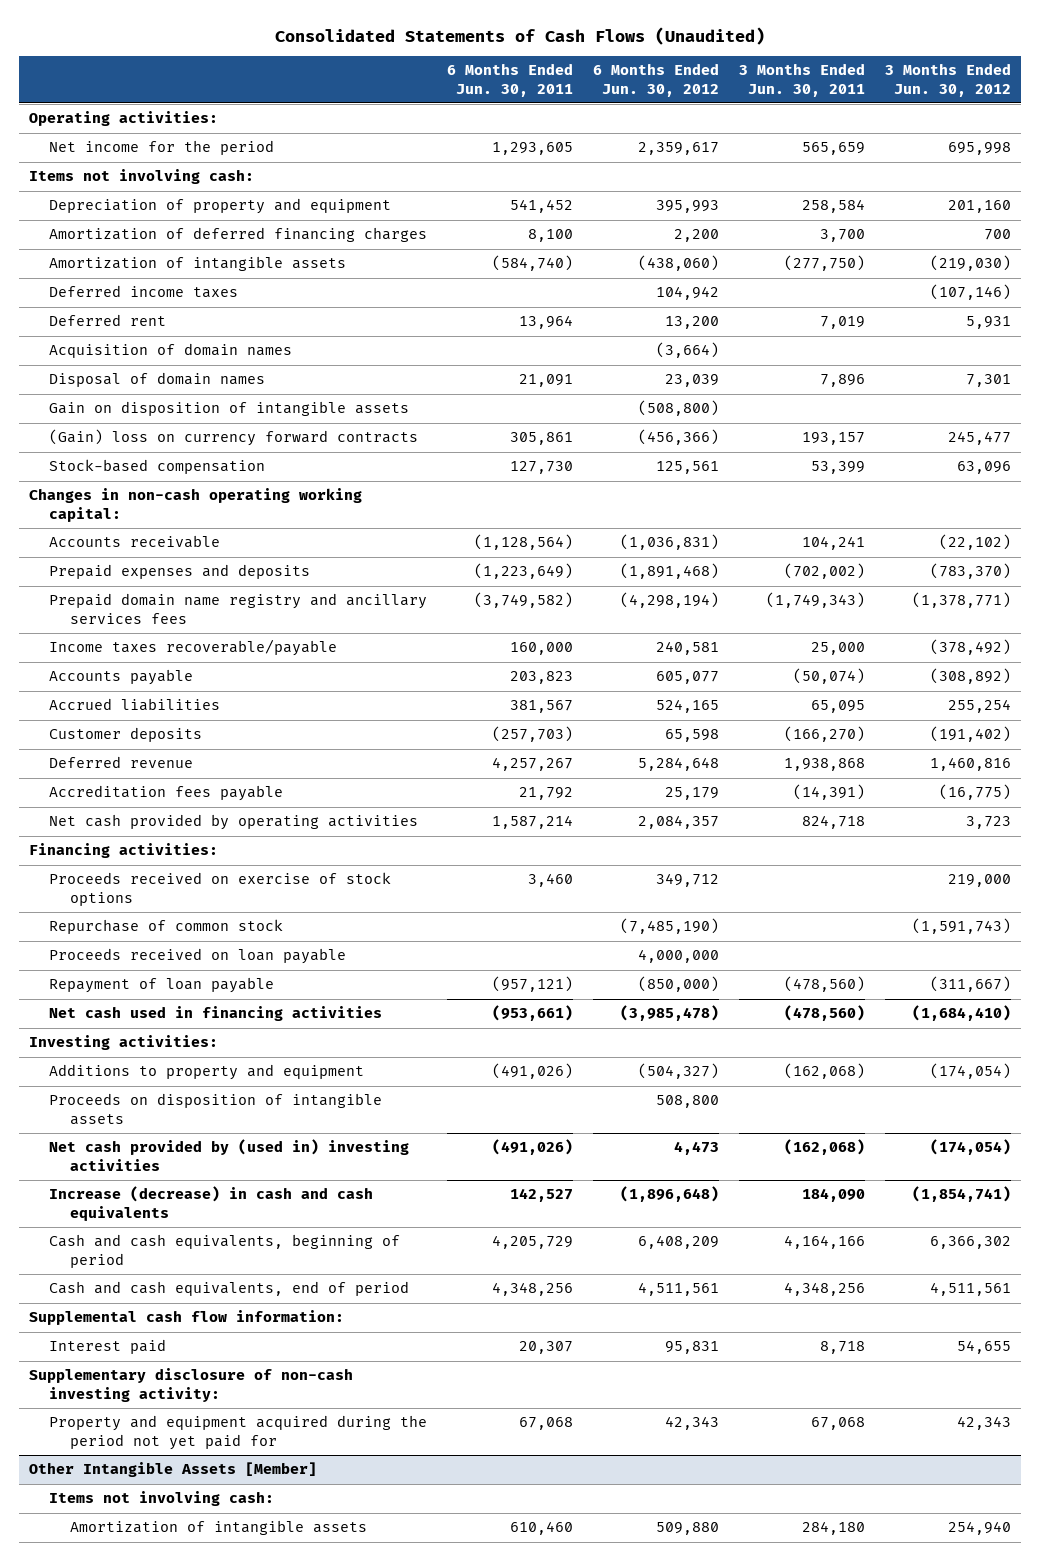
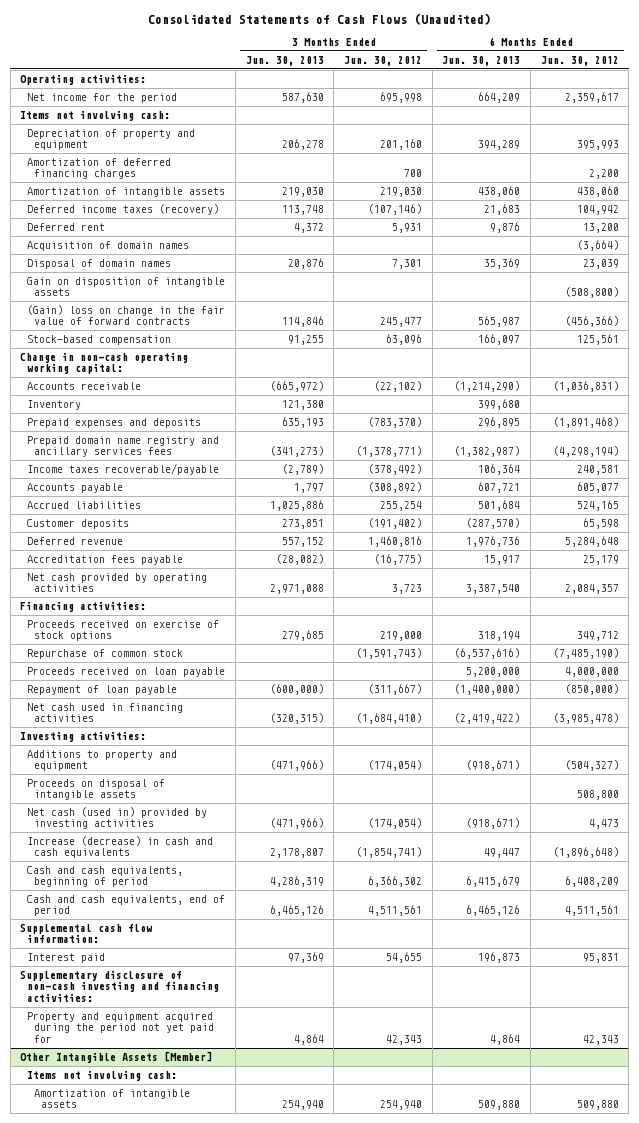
- | 6 Months Ended Jun. 30, 2011 | 6 Months Ended Jun. 30, 2012 | 3 Months Ended Jun. 30, 2011 | 3 Months Ended Jun. 30, 2012
+ | 3 Months Ended Jun. 30, 2013 | 3 Months Ended Jun. 30, 2012 | 6 Months Ended Jun. 30, 2013 | 6 Months Ended Jun. 30, 2012
- Amortization of intangible assets | (584,740) | (438,060) | (277,750) | (219,030)
- Deferred income taxes | | 104,942 | | (107,146)
+ Amortization of intangible assets | 219,030 | 219,030 | 438,060 | 438,060
+ Deferred income taxes (recovery) | 113,748 | (107,146) | 21,683 | 104,942
- (Gain) loss on currency forward contracts | 305,861 | (456,366) | 193,157 | 245,477
+ (Gain) loss on change in the fair value of forward contracts | 114,846 | 245,477 | 565,987 | (456,366)
- Changes in non-cash operating working capital:
+ Change in non-cash operating working capital:
+ Inventory | 121,380 | | 399,680 |
- Proceeds on disposition of intangible assets | | 508,800 | |
- Net cash provided by (used in) investing activities | (491,026) | 4,473 | (162,068) | (174,054)
+ Proceeds on disposal of intangible assets | | | | 508,800
+ Net cash (used in) provided by investing activities | (471,966) | (174,054) | (918,671) | 4,473
- Supplementary disclosure of non-cash investing activity:
+ Supplementary disclosure of non-cash investing and financing activities:

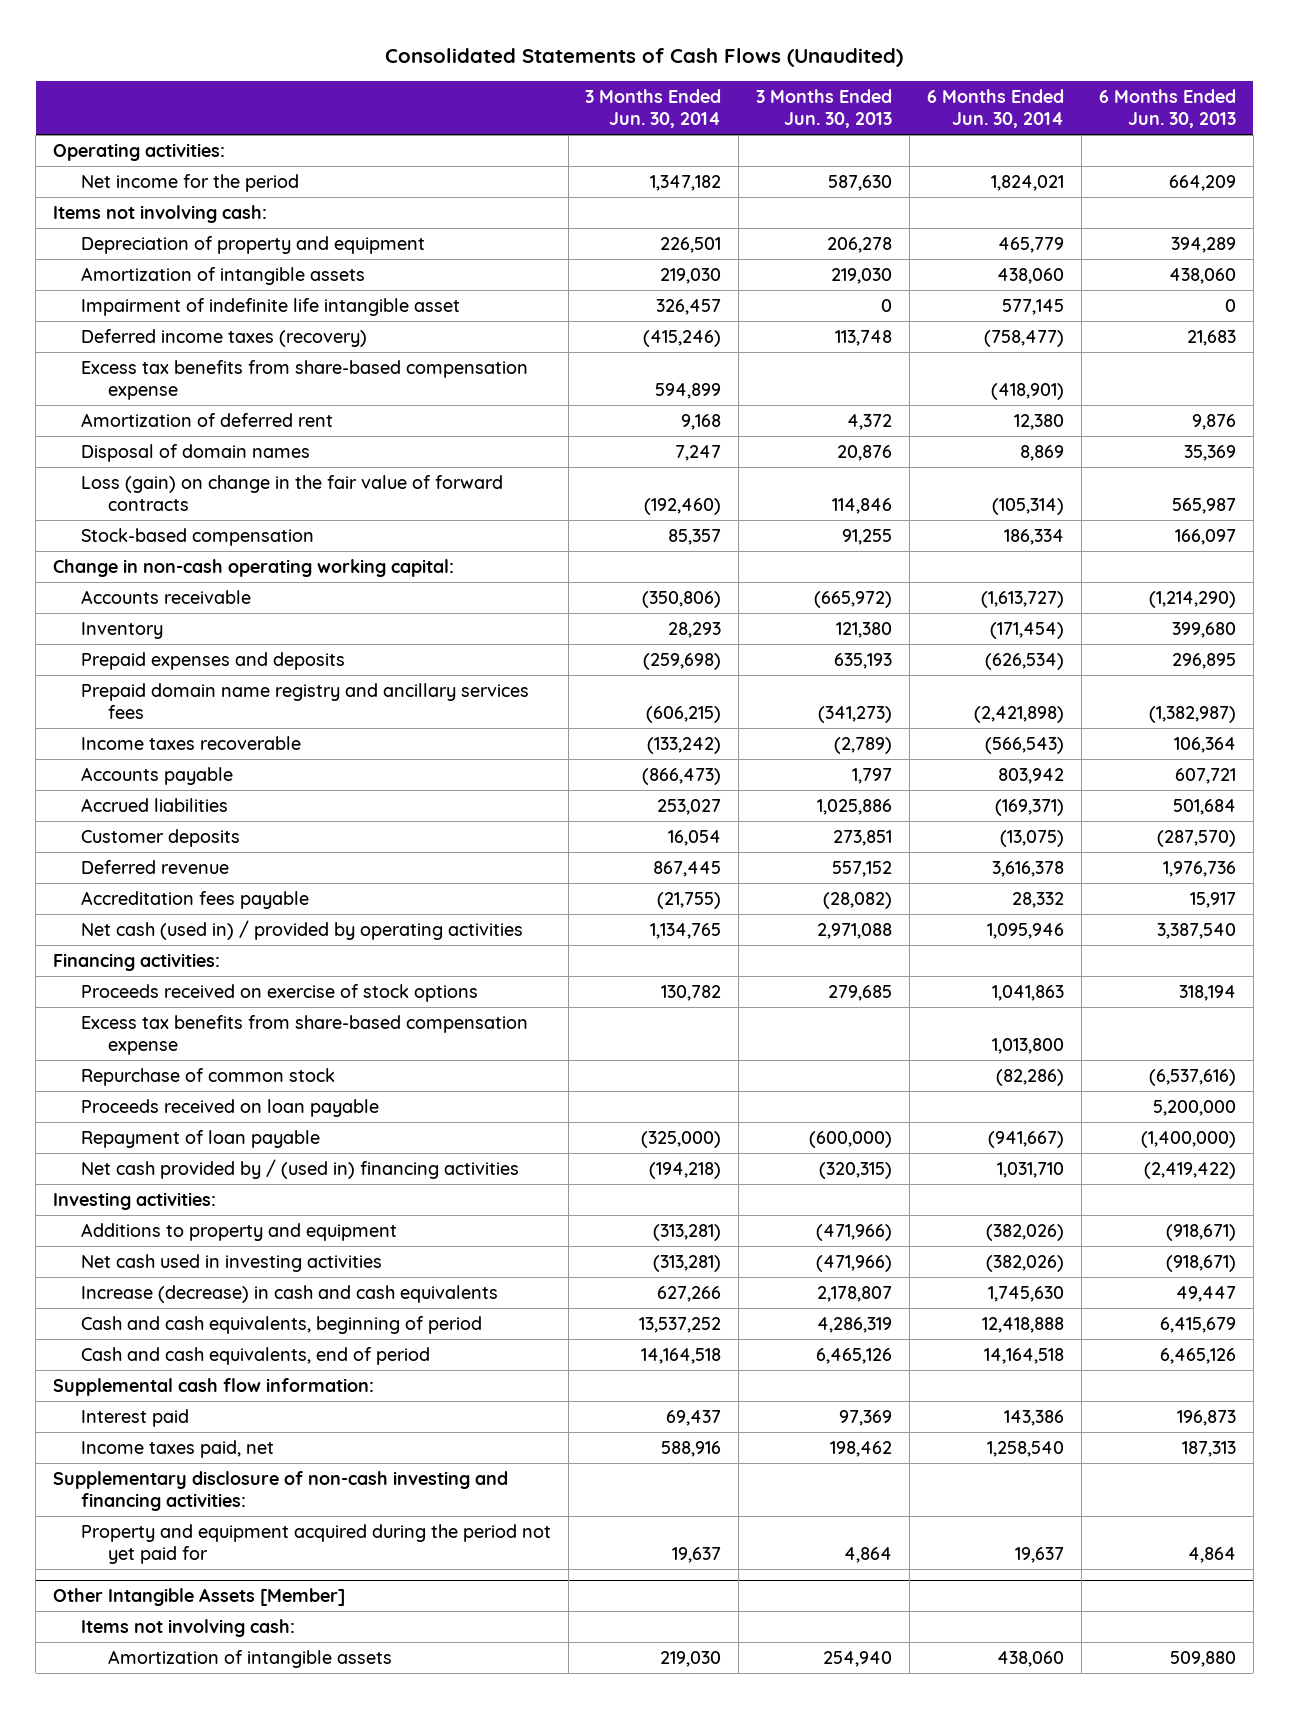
- | 3 Months Ended Jun. 30, 2013 | 3 Months Ended Jun. 30, 2012 | 6 Months Ended Jun. 30, 2013 | 6 Months Ended Jun. 30, 2012
+ | 3 Months Ended Jun. 30, 2014 | 3 Months Ended Jun. 30, 2013 | 6 Months Ended Jun. 30, 2014 | 6 Months Ended Jun. 30, 2013
- Amortization of deferred financing charges | | 700 | | 2,200
+ Impairment of indefinite life intangible asset | 326,457 | 0 | 577,145 | 0
- Deferred rent | 4,372 | 5,931 | 9,876 | 13,200
- Acquisition of domain names | | | | (3,664)
+ Excess tax benefits from share-based compensation expense | 594,899 | | (418,901) |
+ Amortization of deferred rent | 9,168 | 4,372 | 12,380 | 9,876
- Gain on disposition of intangible assets | | | | (508,800)
- (Gain) loss on change in the fair value of forward contracts | 114,846 | 245,477 | 565,987 | (456,366)
+ Loss (gain) on change in the fair value of forward contracts | (192,460) | 114,846 | (105,314) | 565,987
- Income taxes recoverable/payable | (2,789) | (378,492) | 106,364 | 240,581
+ Income taxes recoverable | (133,242) | (2,789) | (566,543) | 106,364
- Net cash provided by operating activities | 2,971,088 | 3,723 | 3,387,540 | 2,084,357
+ Net cash (used in) / provided by operating activities | 1,134,765 | 2,971,088 | 1,095,946 | 3,387,540
+ Excess tax benefits from share-based compensation expense | | | 1,013,800 |
- Net cash used in financing activities | (320,315) | (1,684,410) | (2,419,422) | (3,985,478)
+ Net cash provided by / (used in) financing activities | (194,218) | (320,315) | 1,031,710 | (2,419,422)
- Proceeds on disposal of intangible assets | | | | 508,800
- Net cash (used in) provided by investing activities | (471,966) | (174,054) | (918,671) | 4,473
+ Net cash used in investing activities | (313,281) | (471,966) | (382,026) | (918,671)
+ Income taxes paid, net | 588,916 | 198,462 | 1,258,540 | 187,313

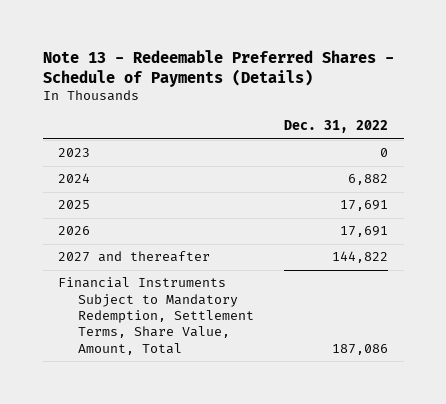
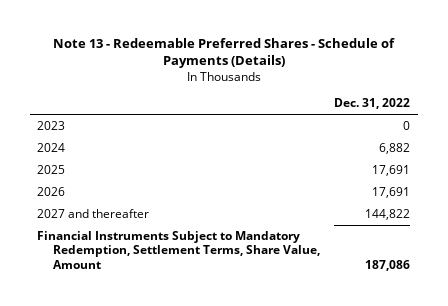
- Financial Instruments Subject to Mandatory Redemption, Settlement Terms, Share Value, Amount, Total | 187,086
+ Financial Instruments Subject to Mandatory Redemption, Settlement Terms, Share Value, Amount | 187,086

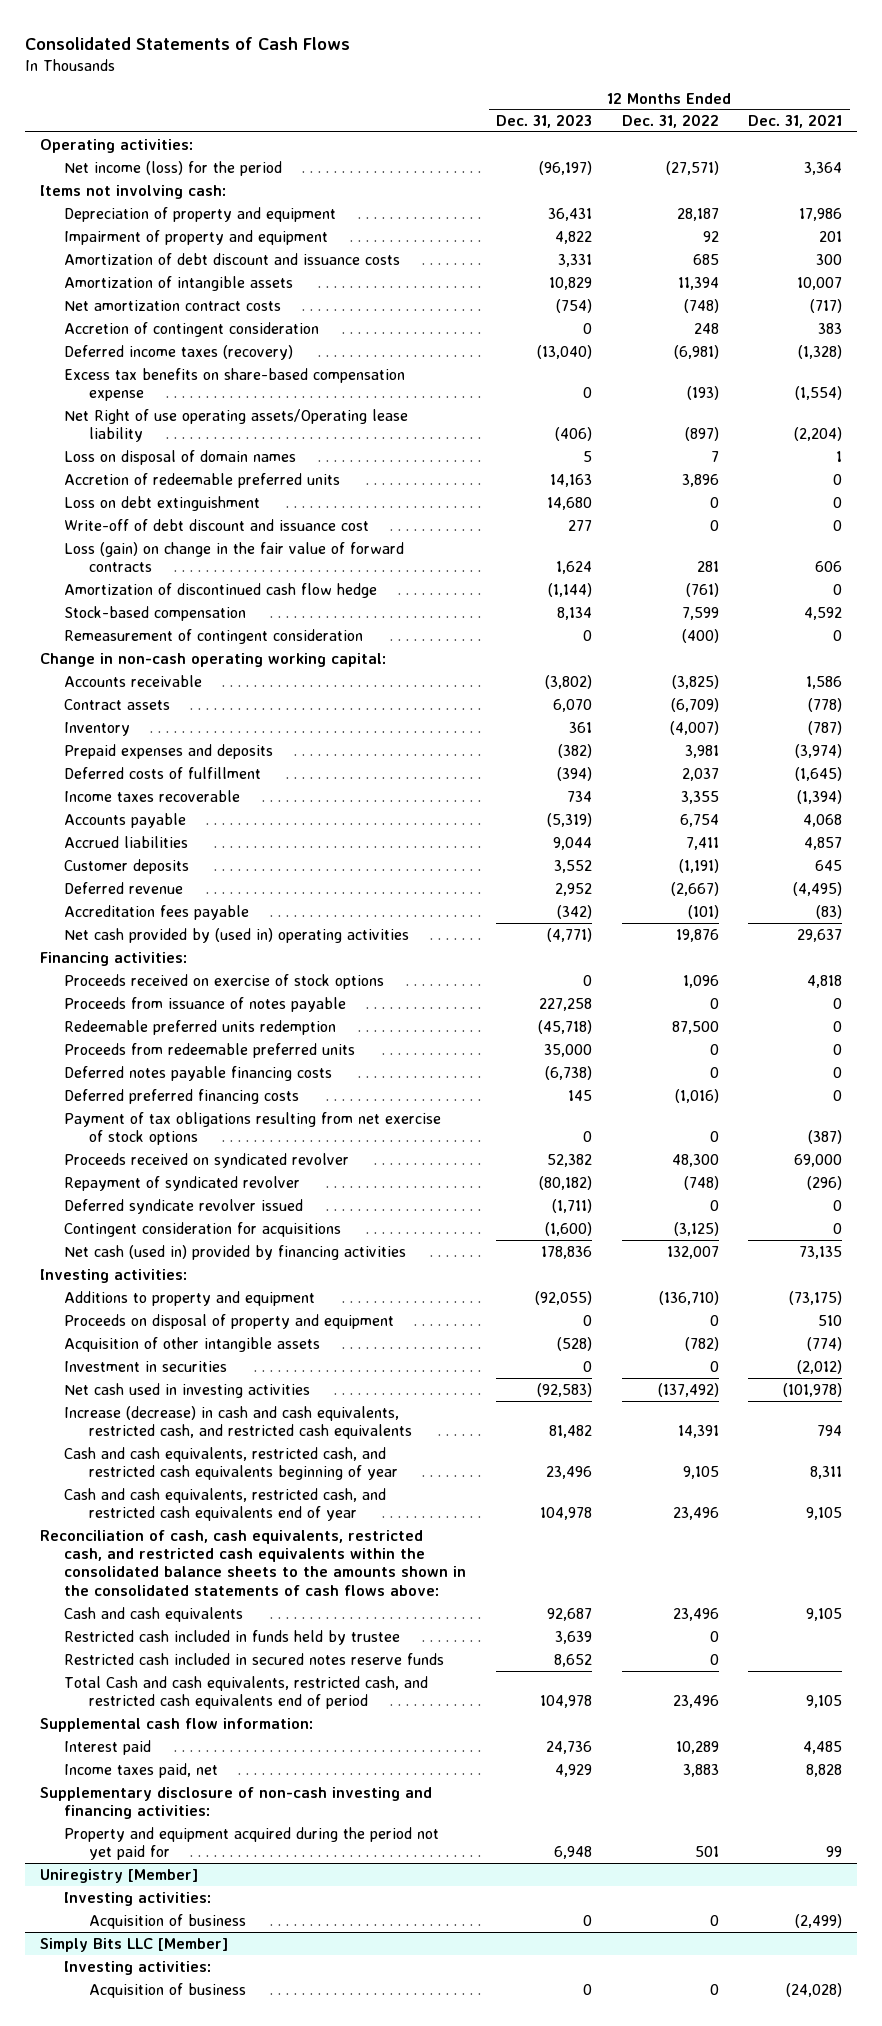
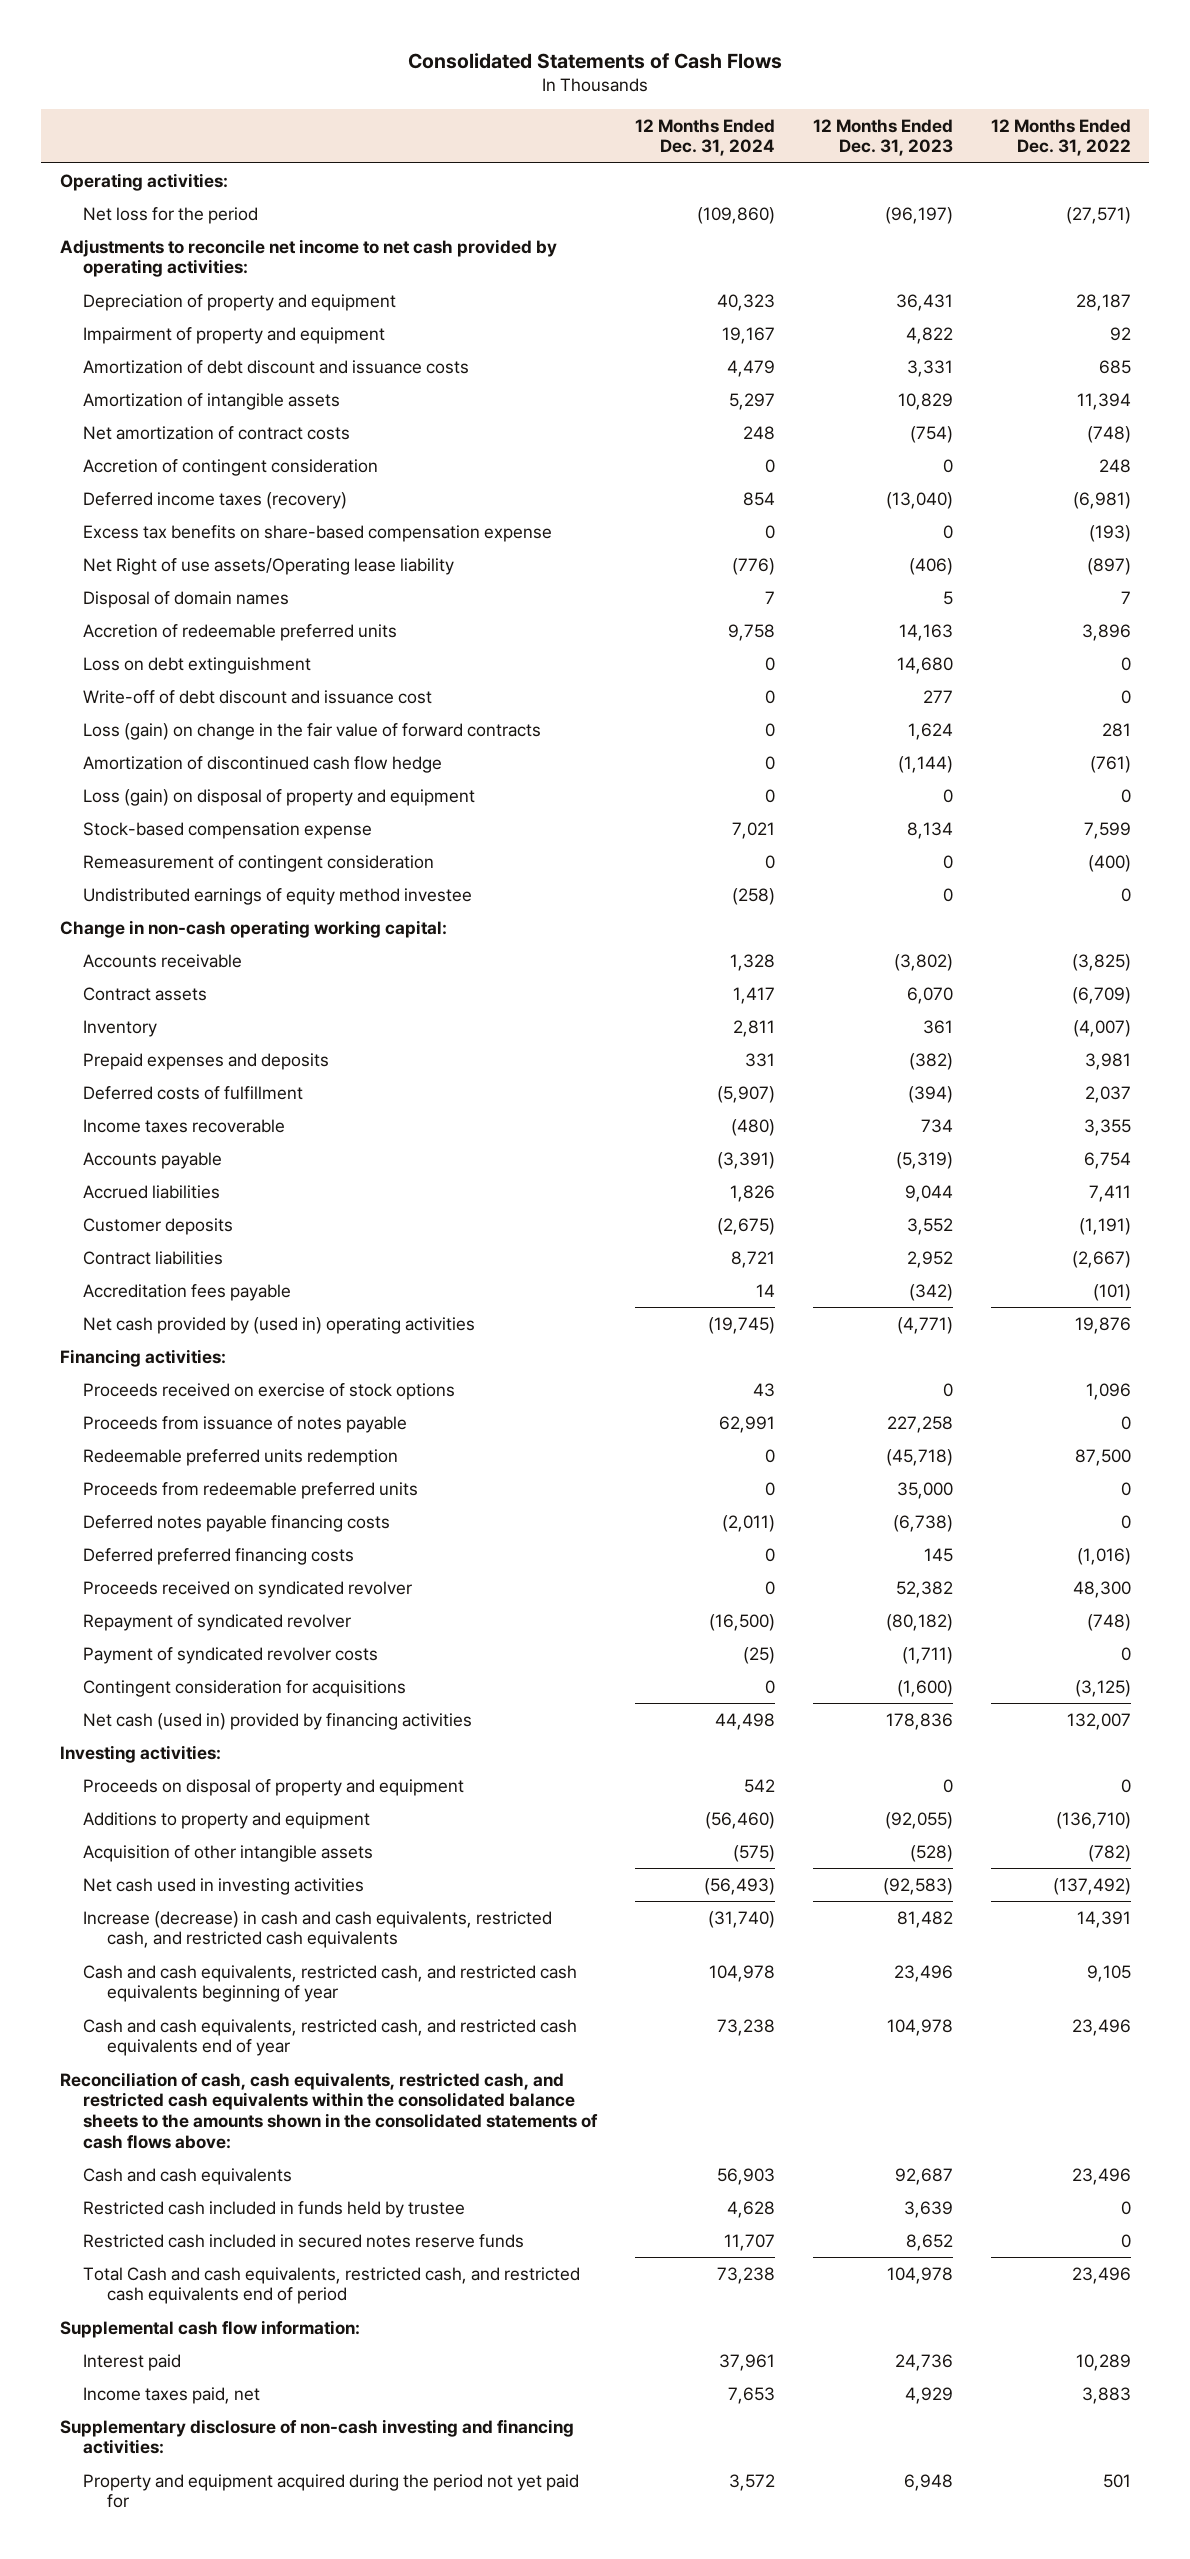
- | 12 Months Ended Dec. 31, 2023 | 12 Months Ended Dec. 31, 2022 | 12 Months Ended Dec. 31, 2021
+ | 12 Months Ended Dec. 31, 2024 | 12 Months Ended Dec. 31, 2023 | 12 Months Ended Dec. 31, 2022
- Net income (loss) for the period | (96,197) | (27,571) | 3,364
- Items not involving cash:
+ Net loss for the period | (109,860) | (96,197) | (27,571)
+ Adjustments to reconcile net income to net cash provided by operating activities:
- Net amortization contract costs | (754) | (748) | (717)
+ Net amortization of contract costs | 248 | (754) | (748)
- Net Right of use operating assets/Operating lease liability | (406) | (897) | (2,204)
- Loss on disposal of domain names | 5 | 7 | 1
+ Net Right of use assets/Operating lease liability | (776) | (406) | (897)
+ Disposal of domain names | 7 | 5 | 7
- Stock-based compensation | 8,134 | 7,599 | 4,592
+ Loss (gain) on disposal of property and equipment | 0 | 0 | 0
+ Stock-based compensation expense | 7,021 | 8,134 | 7,599
+ Undistributed earnings of equity method investee | (258) | 0 | 0
- Deferred revenue | 2,952 | (2,667) | (4,495)
+ Contract liabilities | 8,721 | 2,952 | (2,667)
- Payment of tax obligations resulting from net exercise of stock options | 0 | 0 | (387)
- Deferred syndicate revolver issued | (1,711) | 0 | 0
+ Payment of syndicated revolver costs | (25) | (1,711) | 0
moved down: Additions to property and equipment | (56,460) | (92,055) | (136,710)
- Investment in securities | 0 | 0 | (2,012)
- Uniregistry [Member]
- Investing activities:
- Acquisition of business | 0 | 0 | (2,499)
- Simply Bits LLC [Member]
- Investing activities:
- Acquisition of business | 0 | 0 | (24,028)

